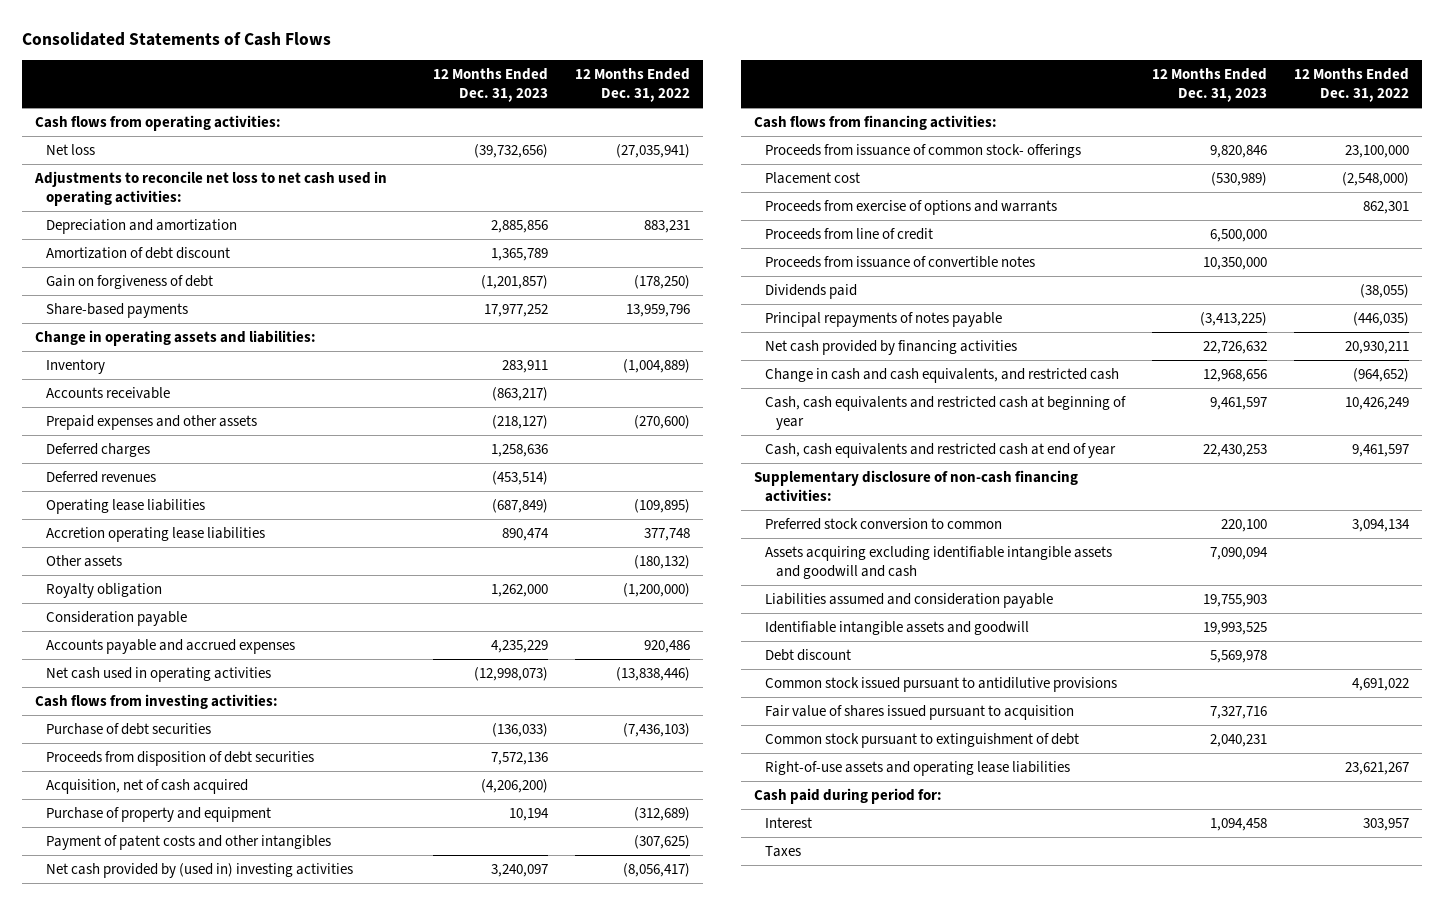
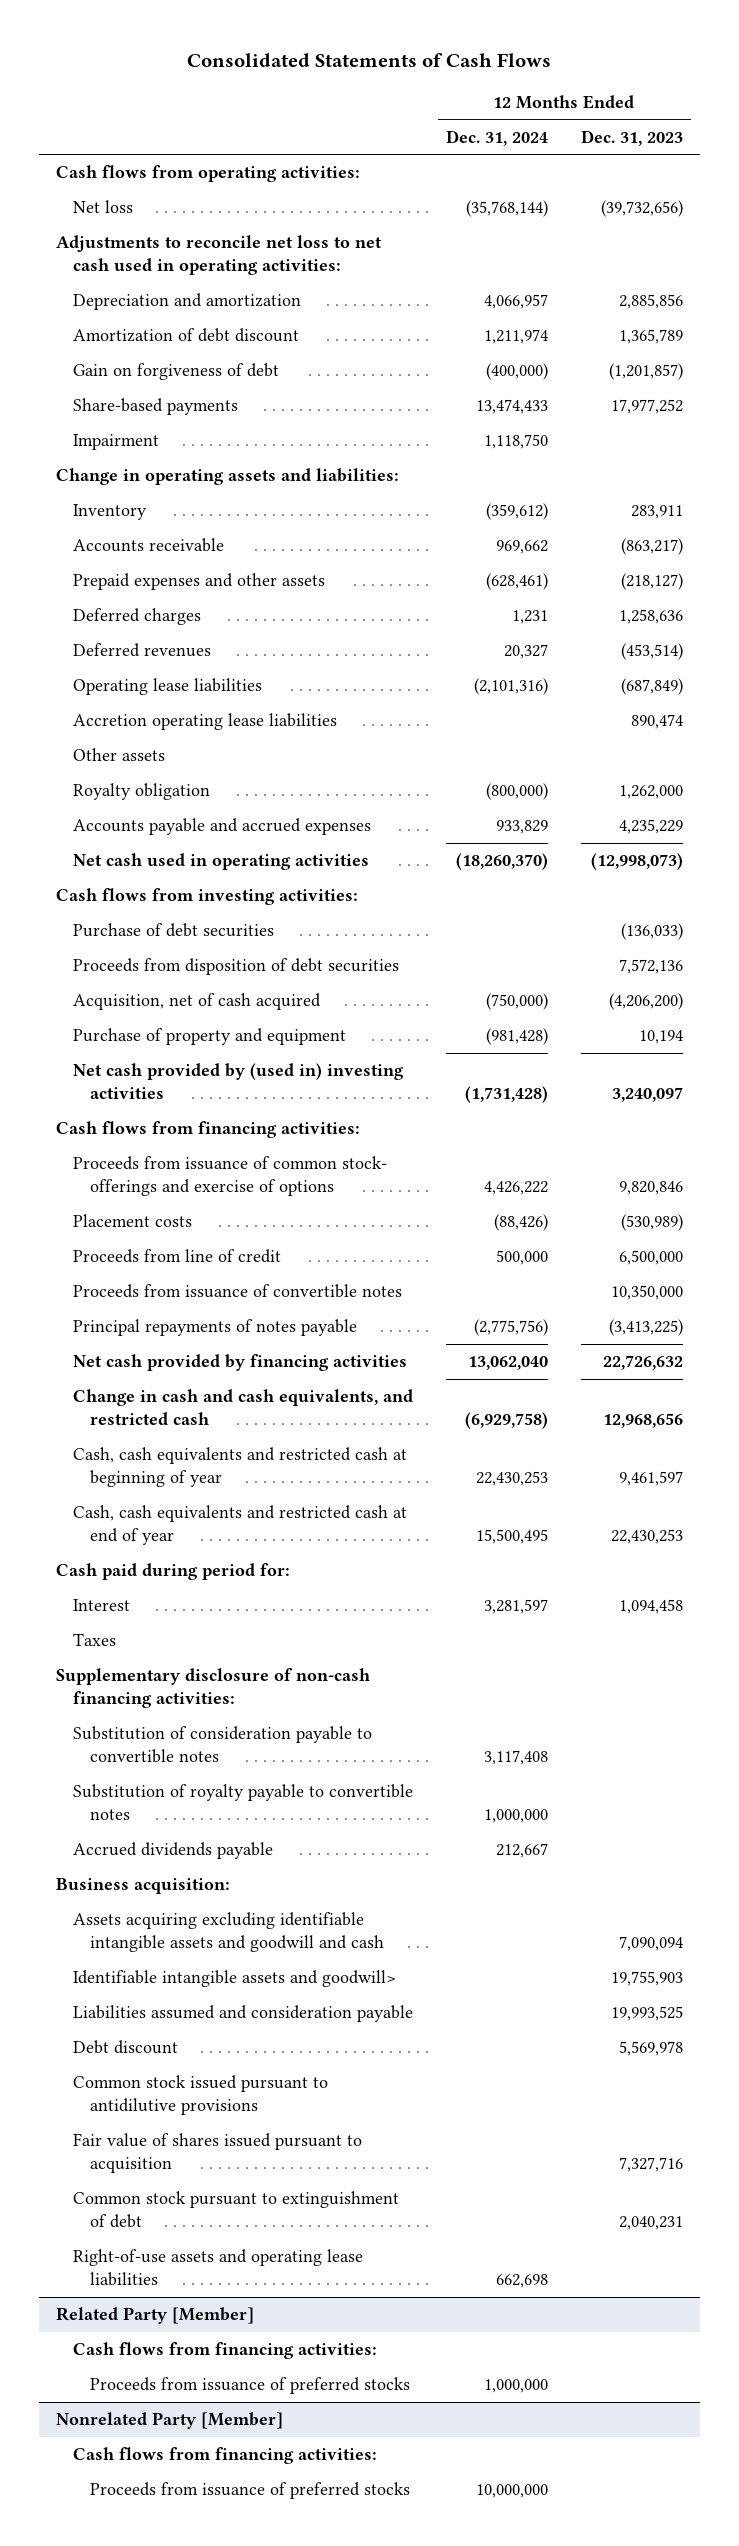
- | 12 Months Ended Dec. 31, 2023 | 12 Months Ended Dec. 31, 2022
+ | 12 Months Ended Dec. 31, 2024 | 12 Months Ended Dec. 31, 2023
+ Impairment | 1,118,750 |
- Consideration payable
- Payment of patent costs and other intangibles | | (307,625)
- Proceeds from issuance of common stock- offerings | 9,820,846 | 23,100,000
- Placement cost | (530,989) | (2,548,000)
- Proceeds from exercise of options and warrants | | 862,301
+ Proceeds from issuance of common stock- offerings and exercise of options | 4,426,222 | 9,820,846
+ Placement costs | (88,426) | (530,989)
- Dividends paid | | (38,055)
moved up: Cash paid during period for:
moved up: Interest | 3,281,597 | 1,094,458
moved up: Taxes
- Preferred stock conversion to common | 220,100 | 3,094,134
+ Substitution of consideration payable to convertible notes | 3,117,408 |
+ Substitution of royalty payable to convertible notes | 1,000,000 |
+ Accrued dividends payable | 212,667 |
+ Business acquisition:
- Liabilities assumed and consideration payable | 19,755,903 |
- Identifiable intangible assets and goodwill | 19,993,525 |
+ Identifiable intangible assets and goodwill> | | 19,755,903
+ Liabilities assumed and consideration payable | | 19,993,525
+ Related Party [Member]
+ Cash flows from financing activities:
+ Proceeds from issuance of preferred stocks | 1,000,000 |
+ Nonrelated Party [Member]
+ Cash flows from financing activities:
+ Proceeds from issuance of preferred stocks | 10,000,000 |

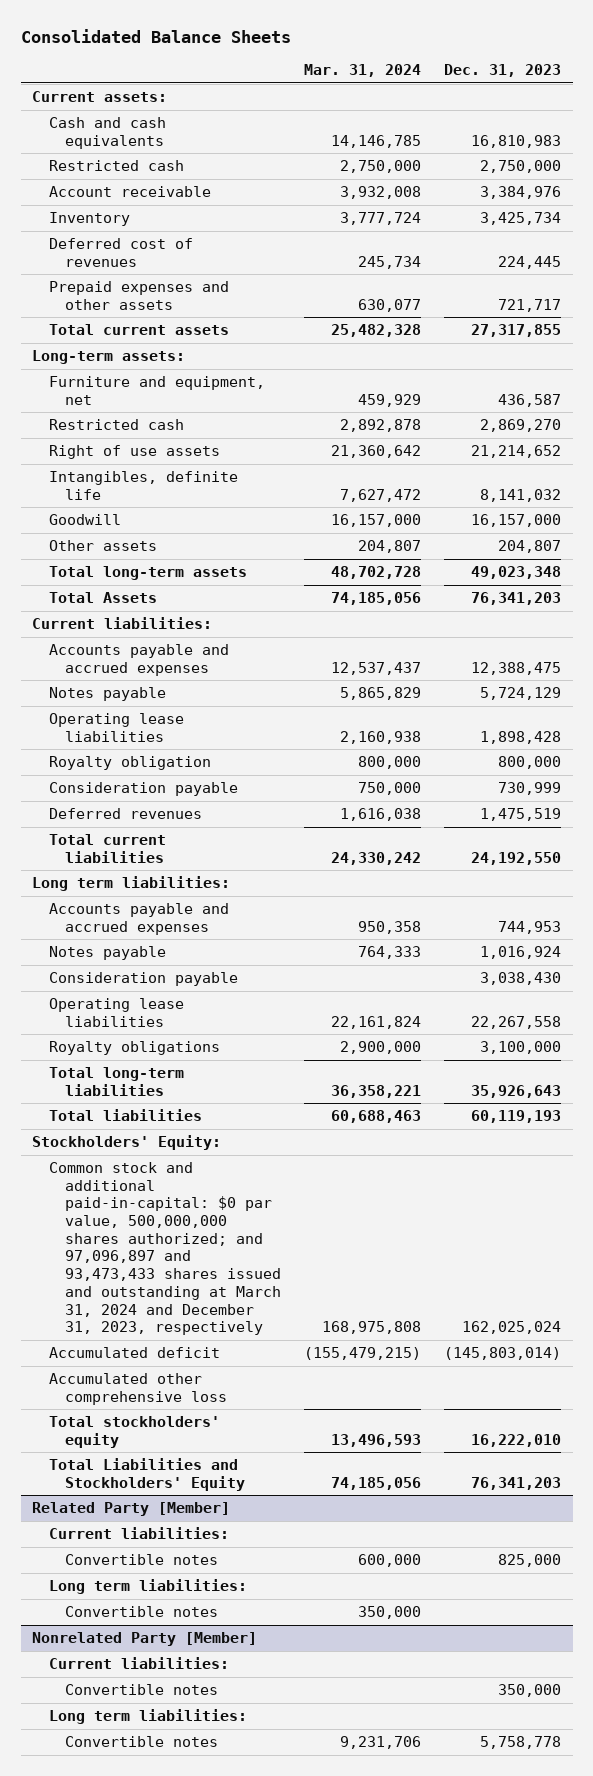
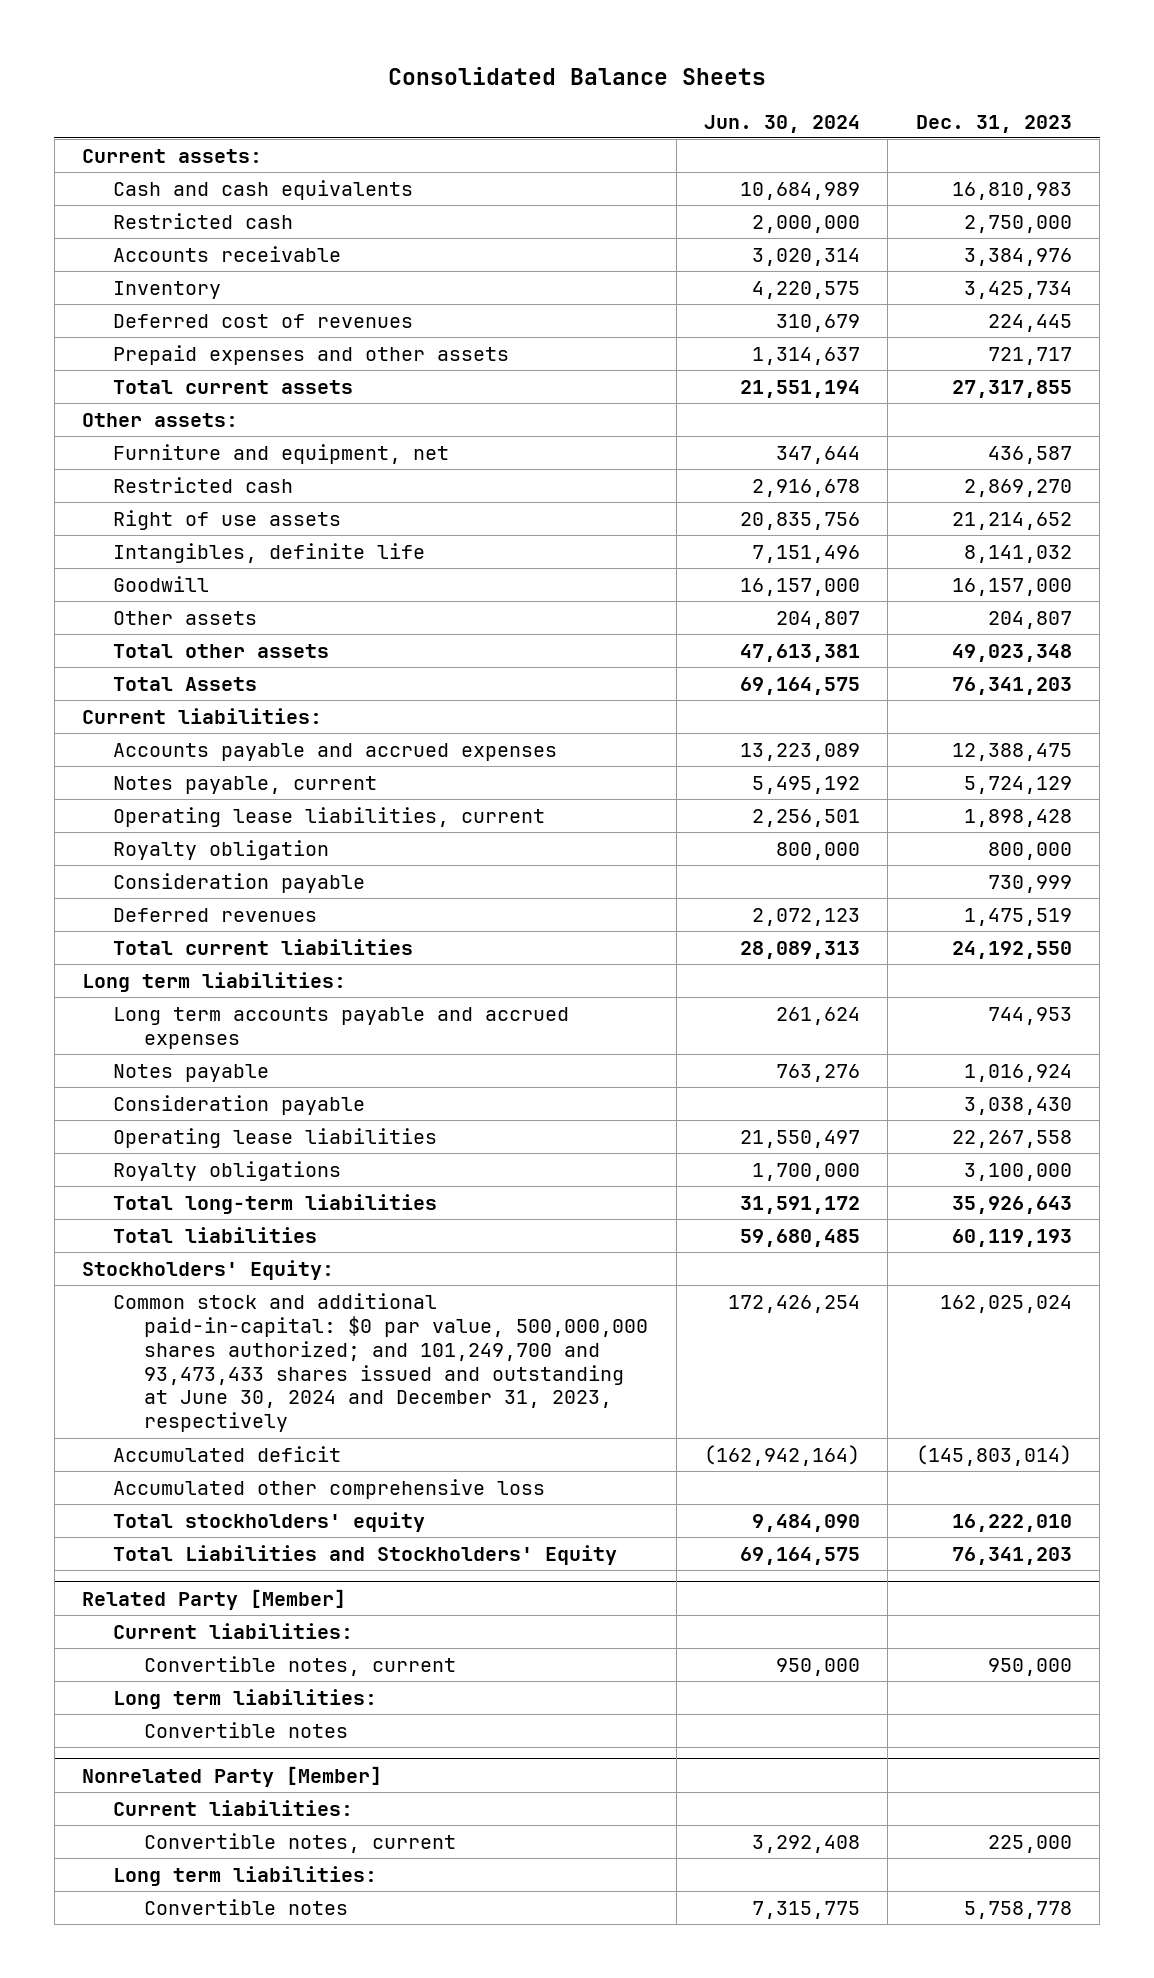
- | Mar. 31, 2024 | Dec. 31, 2023
+ | Jun. 30, 2024 | Dec. 31, 2023
- Account receivable | 3,932,008 | 3,384,976
+ Accounts receivable | 3,020,314 | 3,384,976
- Long-term assets:
+ Other assets:
- Total long-term assets | 48,702,728 | 49,023,348
+ Total other assets | 47,613,381 | 49,023,348
- Notes payable | 5,865,829 | 5,724,129
- Operating lease liabilities | 2,160,938 | 1,898,428
+ Notes payable, current | 5,495,192 | 5,724,129
+ Operating lease liabilities, current | 2,256,501 | 1,898,428
- Accounts payable and accrued expenses | 950,358 | 744,953
+ Long term accounts payable and accrued expenses | 261,624 | 744,953
- Common stock and additional paid-in-capital: $0 par value, 500,000,000 shares authorized; and 97,096,897 and 93,473,433 shares issued and outstanding at March 31, 2024 and December 31, 2023, respectively | 168,975,808 | 162,025,024
+ Common stock and additional paid-in-capital: $0 par value, 500,000,000 shares authorized; and 101,249,700 and 93,473,433 shares issued and outstanding at June 30, 2024 and December 31, 2023, respectively | 172,426,254 | 162,025,024
@ Related Party [Member]
- Convertible notes | 600,000 | 825,000
+ Convertible notes, current | 950,000 | 950,000
@ Nonrelated Party [Member]
- Convertible notes | | 350,000
+ Convertible notes, current | 3,292,408 | 225,000

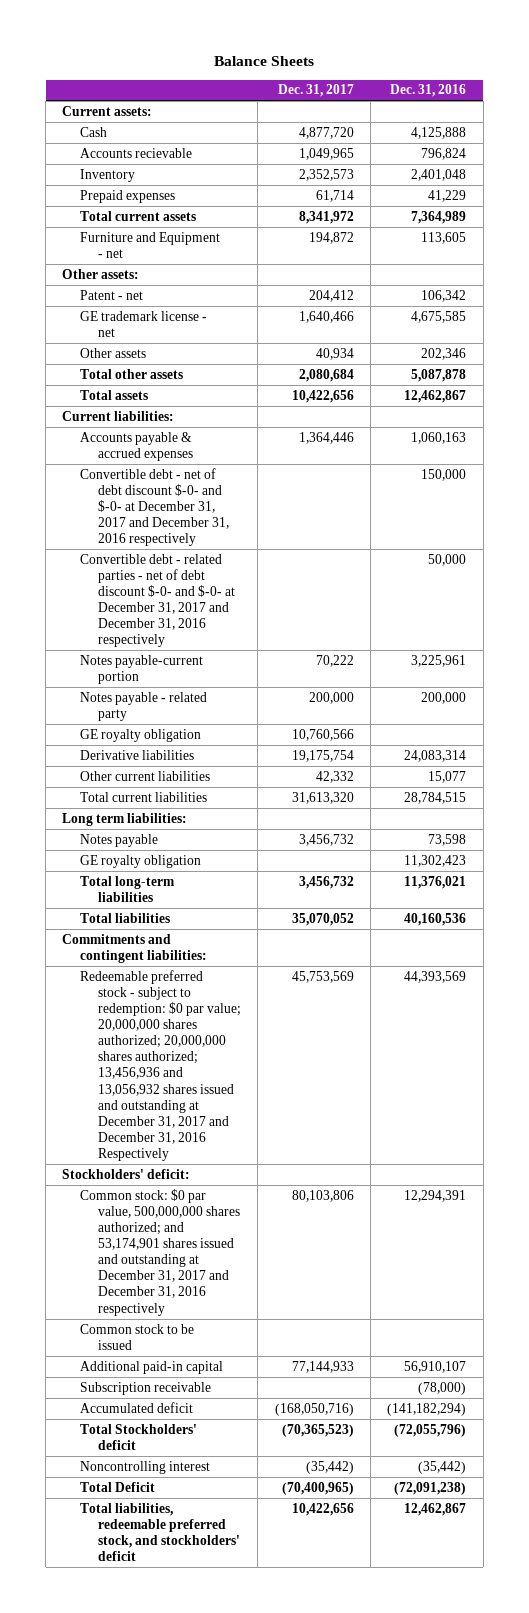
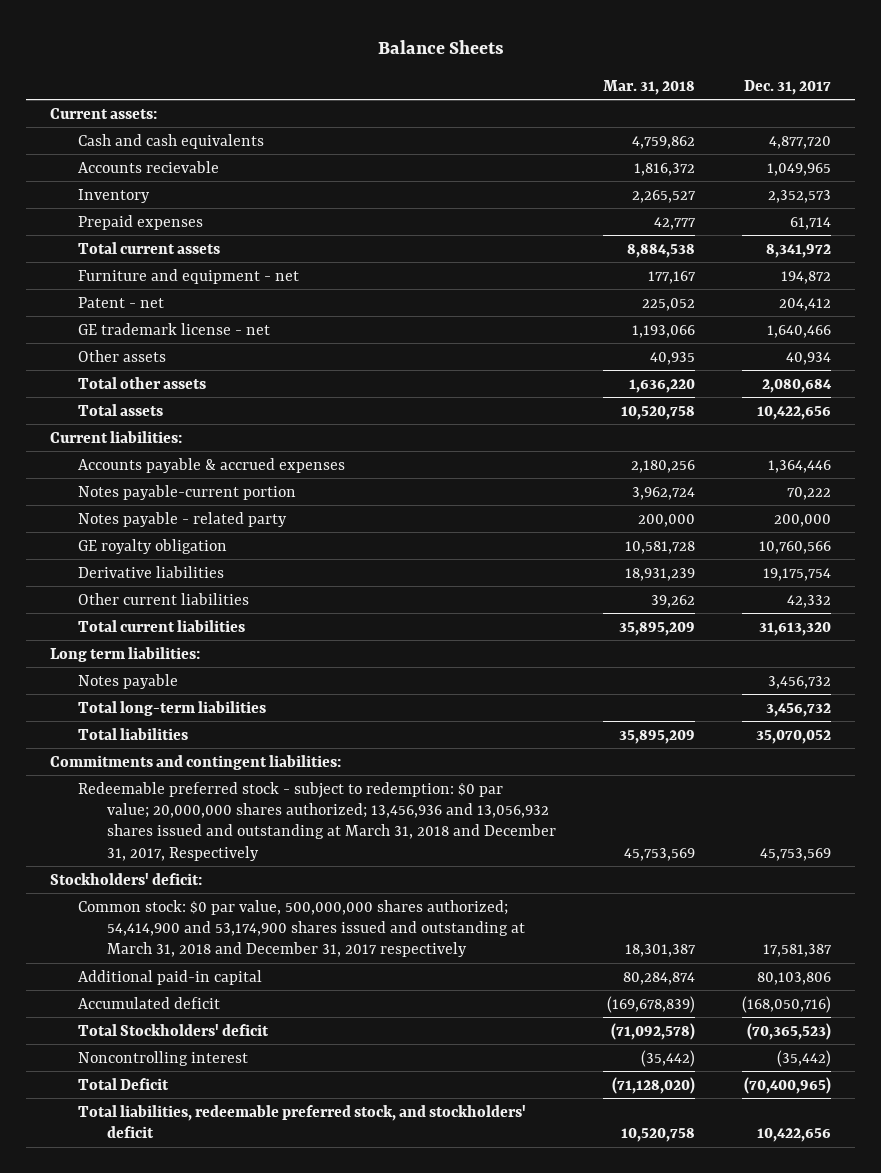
- | Dec. 31, 2017 | Dec. 31, 2016
+ | Mar. 31, 2018 | Dec. 31, 2017
- Cash | 4,877,720 | 4,125,888
+ Cash and cash equivalents | 4,759,862 | 4,877,720
- Furniture and Equipment - net | 194,872 | 113,605
- Other assets:
+ Furniture and equipment - net | 177,167 | 194,872
- Convertible debt - net of debt discount $-0- and $-0- at December 31, 2017 and December 31, 2016 respectively | | 150,000
- Convertible debt - related parties - net of debt discount $-0- and $-0- at December 31, 2017 and December 31, 2016 respectively | | 50,000
- GE royalty obligation | | 11,302,423
- Redeemable preferred stock - subject to redemption: $0 par value; 20,000,000 shares authorized; 20,000,000 shares authorized; 13,456,936 and 13,056,932 shares issued and outstanding at December 31, 2017 and December 31, 2016 Respectively | 45,753,569 | 44,393,569
+ Redeemable preferred stock - subject to redemption: $0 par value; 20,000,000 shares authorized; 13,456,936 and 13,056,932 shares issued and outstanding at March 31, 2018 and December 31, 2017, Respectively | 45,753,569 | 45,753,569
- Common stock: $0 par value, 500,000,000 shares authorized; and 53,174,901 shares issued and outstanding at December 31, 2017 and December 31, 2016 respectively | 80,103,806 | 12,294,391
- Common stock to be issued
- Additional paid-in capital | 77,144,933 | 56,910,107
- Subscription receivable | | (78,000)
+ Common stock: $0 par value, 500,000,000 shares authorized; 54,414,900 and 53,174,900 shares issued and outstanding at March 31, 2018 and December 31, 2017 respectively | 18,301,387 | 17,581,387
+ Additional paid-in capital | 80,284,874 | 80,103,806

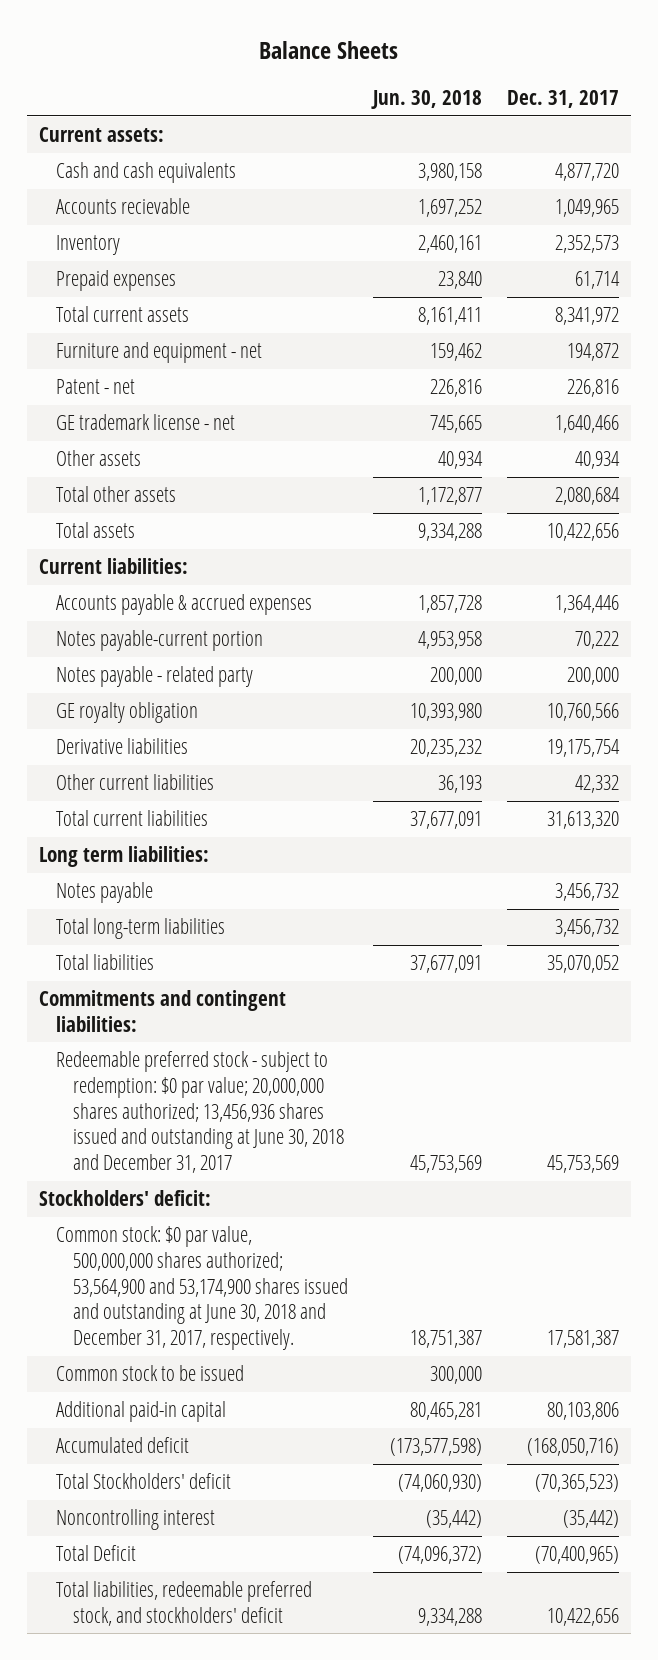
- | Mar. 31, 2018 | Dec. 31, 2017
+ | Jun. 30, 2018 | Dec. 31, 2017
- Patent - net | 225,052 | 204,412
+ Patent - net | 226,816 | 226,816
- Redeemable preferred stock - subject to redemption: $0 par value; 20,000,000 shares authorized; 13,456,936 and 13,056,932 shares issued and outstanding at March 31, 2018 and December 31, 2017, Respectively | 45,753,569 | 45,753,569
+ Redeemable preferred stock - subject to redemption: $0 par value; 20,000,000 shares authorized; 13,456,936 shares issued and outstanding at June 30, 2018 and December 31, 2017 | 45,753,569 | 45,753,569
- Common stock: $0 par value, 500,000,000 shares authorized; 54,414,900 and 53,174,900 shares issued and outstanding at March 31, 2018 and December 31, 2017 respectively | 18,301,387 | 17,581,387
+ Common stock: $0 par value, 500,000,000 shares authorized; 53,564,900 and 53,174,900 shares issued and outstanding at June 30, 2018 and December 31, 2017, respectively. | 18,751,387 | 17,581,387
+ Common stock to be issued | 300,000 |

